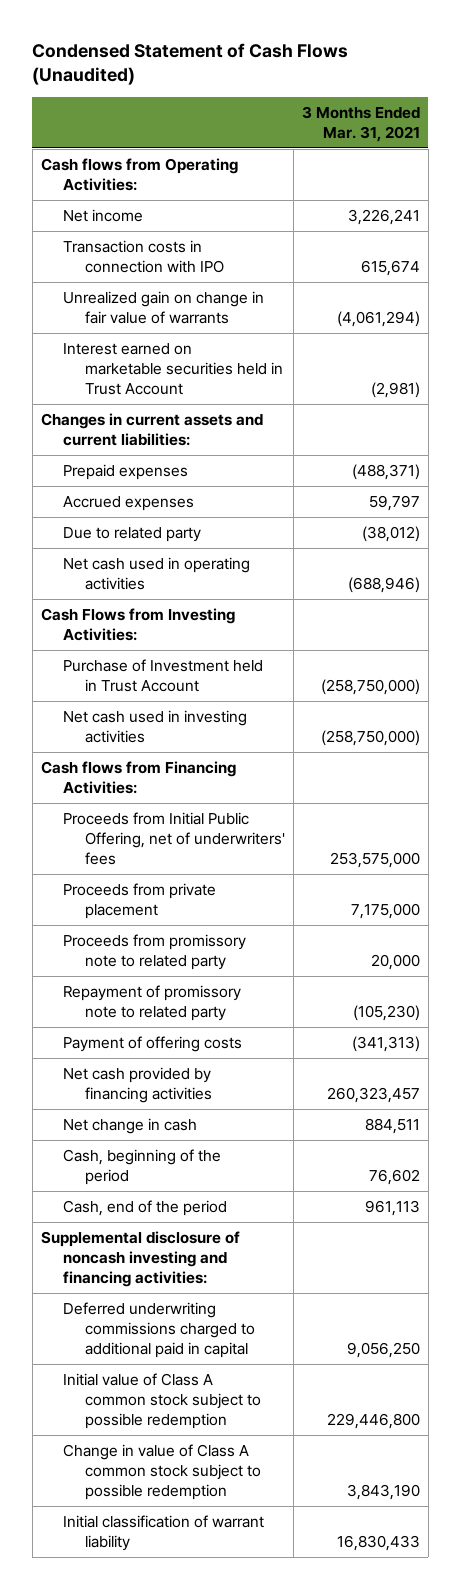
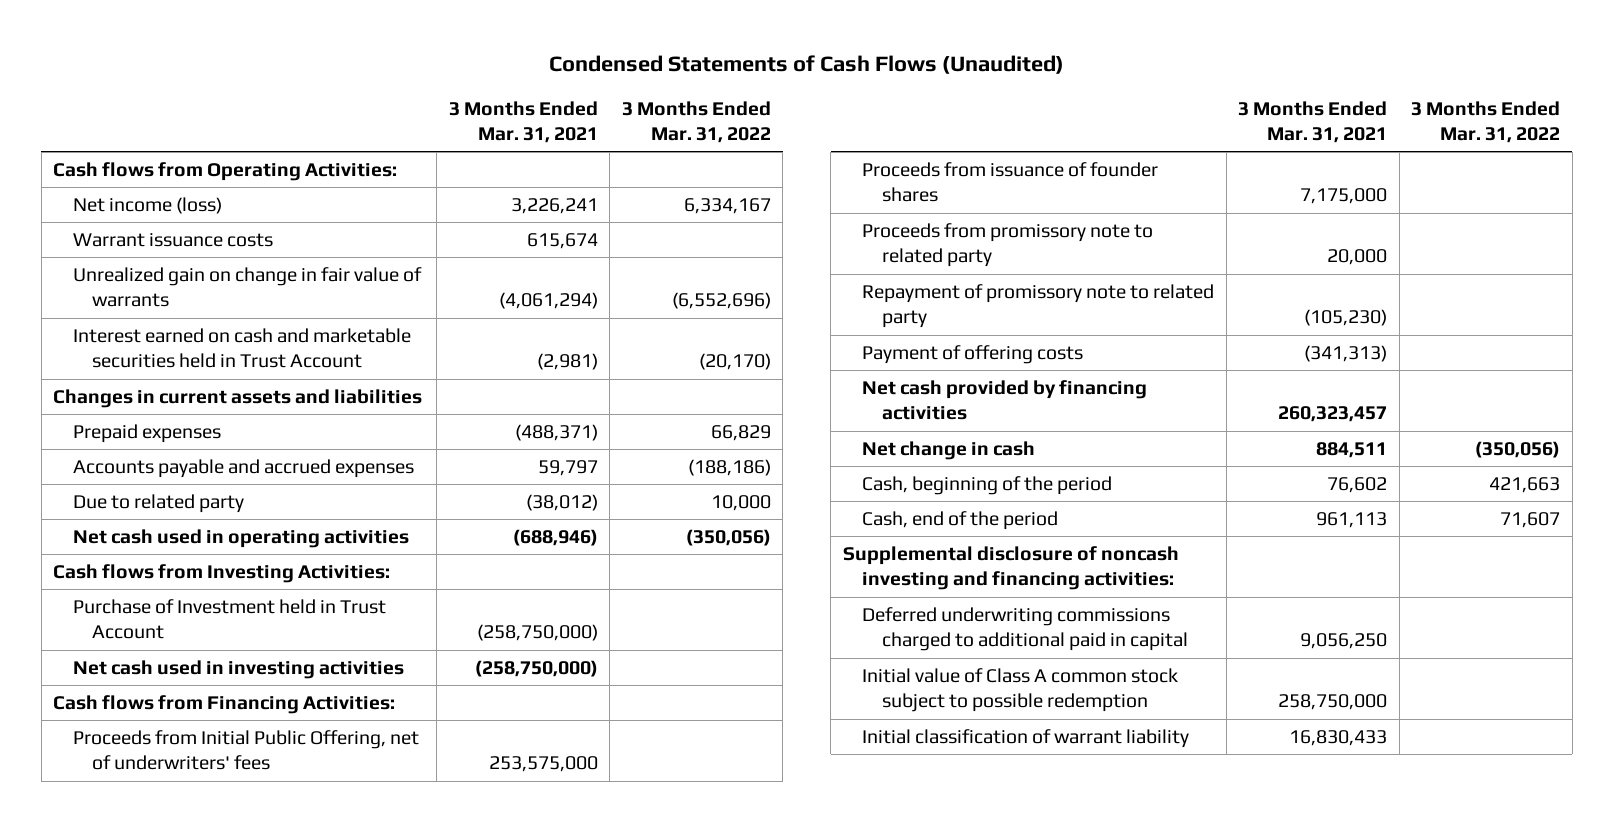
- Condensed Statement of Cash Flows (Unaudited)
+ Condensed Statements of Cash Flows (Unaudited)
- | 3 Months Ended Mar. 31, 2021
+ | 3 Months Ended Mar. 31, 2021 | 3 Months Ended Mar. 31, 2022
- Net income | 3,226,241
- Transaction costs in connection with IPO | 615,674
+ Net income (loss) | 3,226,241 | 6,334,167
+ Warrant issuance costs | 615,674 |
- Interest earned on marketable securities held in Trust Account | (2,981)
- Changes in current assets and current liabilities:
+ Interest earned on cash and marketable securities held in Trust Account | (2,981) | (20,170)
+ Changes in current assets and liabilities
- Accrued expenses | 59,797
+ Accounts payable and accrued expenses | 59,797 | (188,186)
- Cash Flows from Investing Activities:
+ Cash flows from Investing Activities:
- Proceeds from private placement | 7,175,000
+ Proceeds from issuance of founder shares | 7,175,000 |
- Initial value of Class A common stock subject to possible redemption | 229,446,800
- Change in value of Class A common stock subject to possible redemption | 3,843,190
+ Initial value of Class A common stock subject to possible redemption | 258,750,000 |

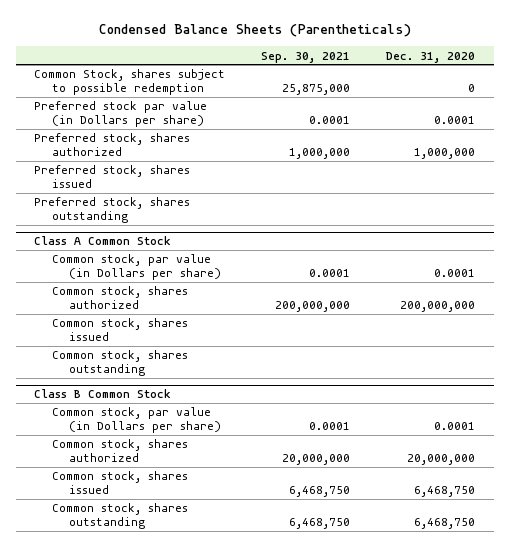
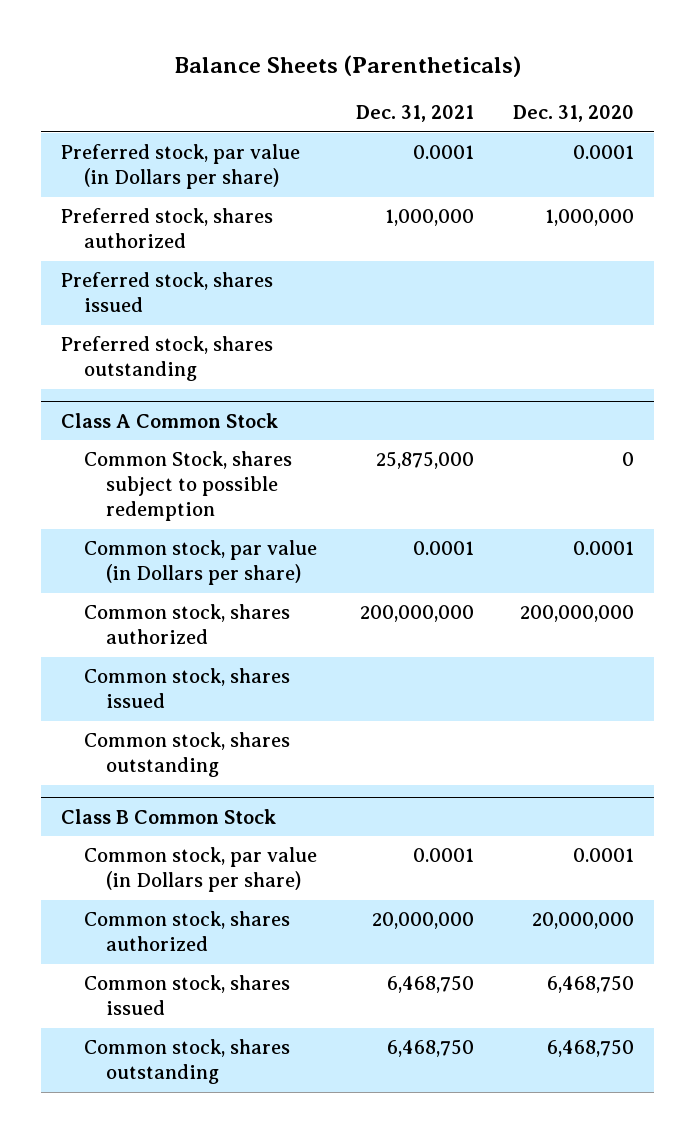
- Condensed Balance Sheets (Parentheticals)
+ Balance Sheets (Parentheticals)
- | Sep. 30, 2021 | Dec. 31, 2020
+ | Dec. 31, 2021 | Dec. 31, 2020
- Common Stock, shares subject to possible redemption | 25,875,000 | 0
- Preferred stock par value (in Dollars per share) | 0.0001 | 0.0001
+ Preferred stock, par value (in Dollars per share) | 0.0001 | 0.0001
@ Class A Common Stock
+ Common Stock, shares subject to possible redemption | 25,875,000 | 0

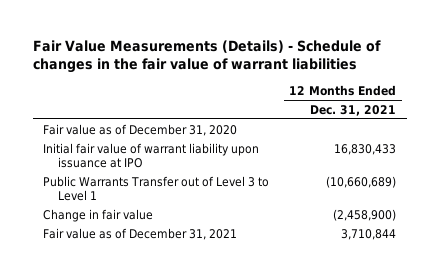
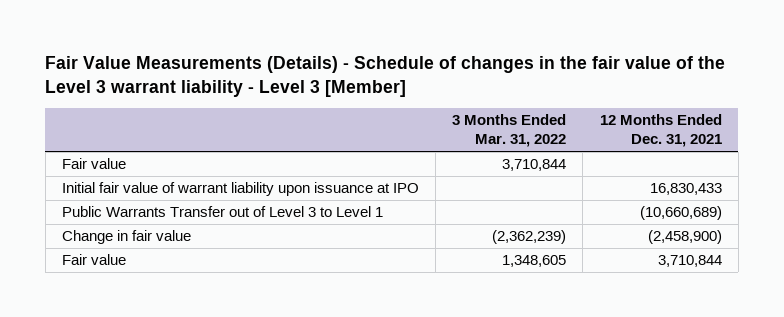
- Fair Value Measurements (Details) - Schedule of changes in the fair value of warrant liabilities
+ Fair Value Measurements (Details) - Schedule of changes in the fair value of the Level 3 warrant liability - Level 3 [Member]
- | 12 Months Ended Dec. 31, 2021
+ | 3 Months Ended Mar. 31, 2022 | 12 Months Ended Dec. 31, 2021
- Fair value as of December 31, 2020
+ Fair value | 3,710,844 |
- Fair value as of December 31, 2021 | 3,710,844
+ Fair value | 1,348,605 | 3,710,844

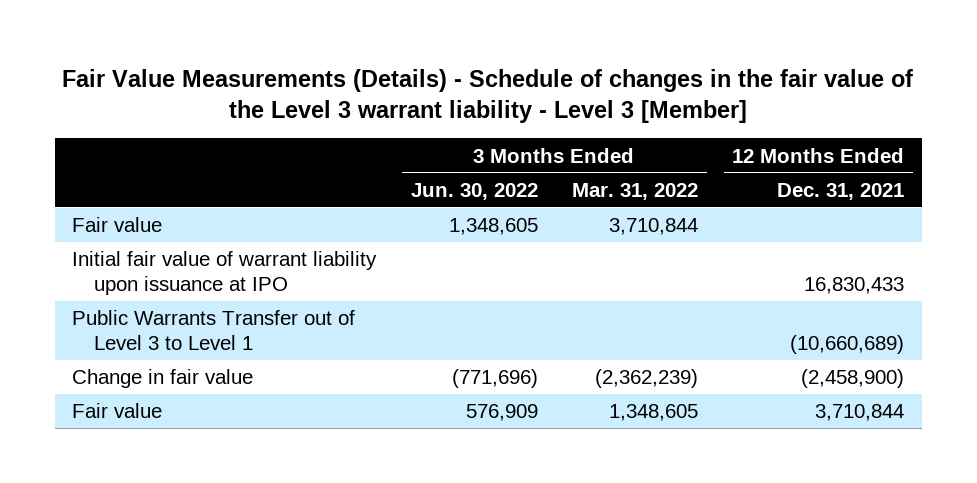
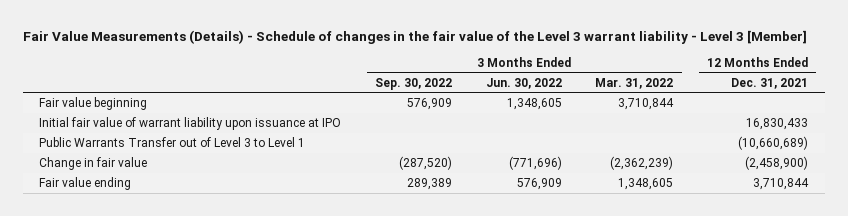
- | 3 Months Ended Jun. 30, 2022 | 3 Months Ended Mar. 31, 2022 | 12 Months Ended Dec. 31, 2021
+ | 3 Months Ended Sep. 30, 2022 | 3 Months Ended Jun. 30, 2022 | 3 Months Ended Mar. 31, 2022 | 12 Months Ended Dec. 31, 2021
- Fair value | 1,348,605 | 3,710,844 |
+ Fair value beginning | 576,909 | 1,348,605 | 3,710,844 |
- Fair value | 576,909 | 1,348,605 | 3,710,844
+ Fair value ending | 289,389 | 576,909 | 1,348,605 | 3,710,844

